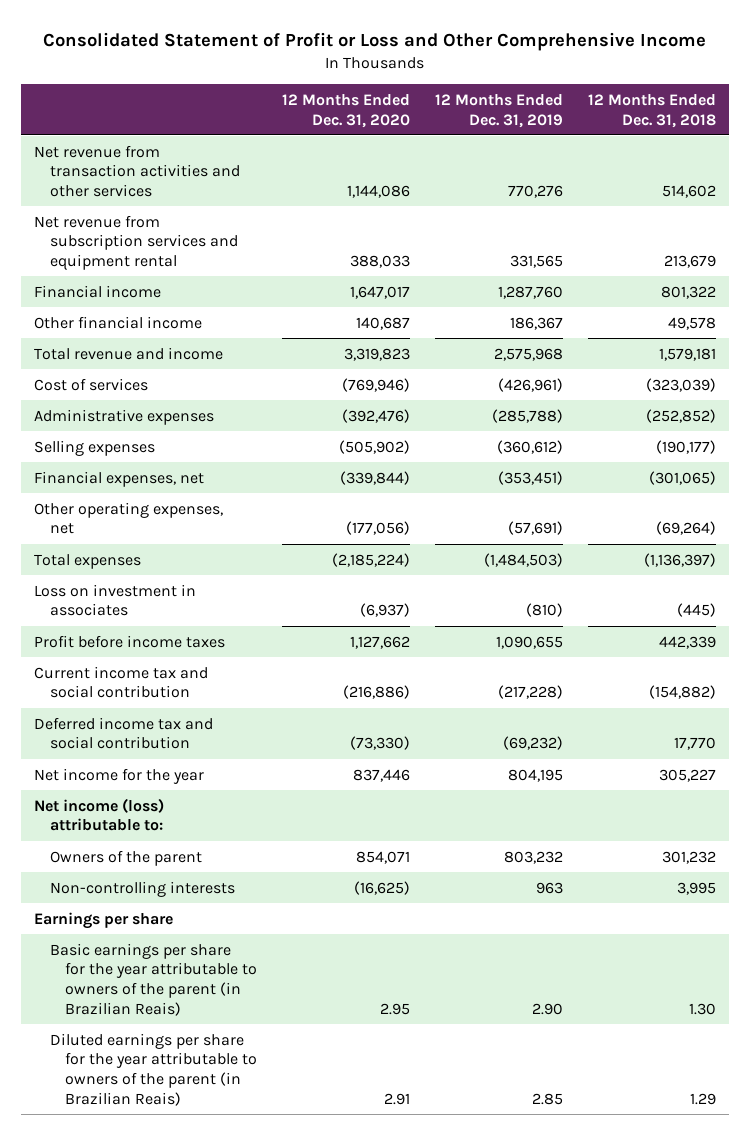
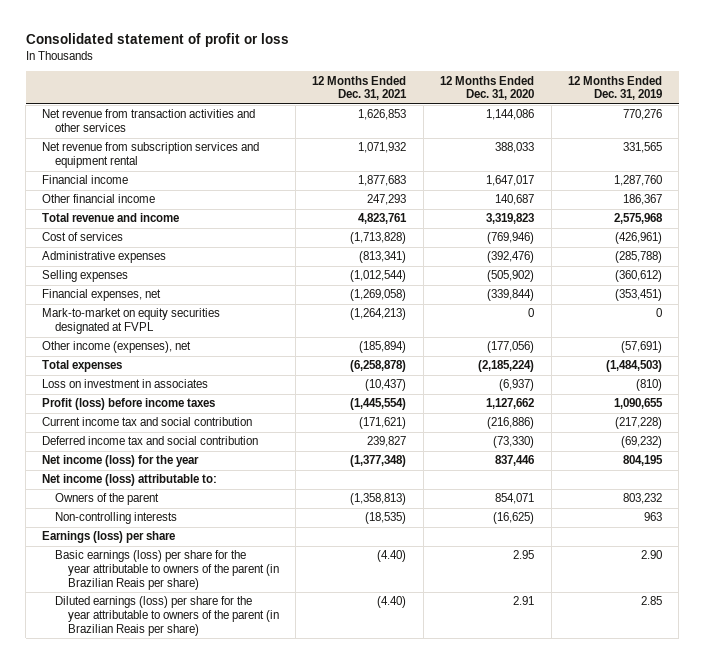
- Consolidated Statement of Profit or Loss and Other Comprehensive Income
+ Consolidated statement of profit or loss
- | 12 Months Ended Dec. 31, 2020 | 12 Months Ended Dec. 31, 2019 | 12 Months Ended Dec. 31, 2018
+ | 12 Months Ended Dec. 31, 2021 | 12 Months Ended Dec. 31, 2020 | 12 Months Ended Dec. 31, 2019
- Other operating expenses, net | (177,056) | (57,691) | (69,264)
+ Mark-to-market on equity securities designated at FVPL | (1,264,213) | 0 | 0
+ Other income (expenses), net | (185,894) | (177,056) | (57,691)
- Profit before income taxes | 1,127,662 | 1,090,655 | 442,339
+ Profit (loss) before income taxes | (1,445,554) | 1,127,662 | 1,090,655
- Net income for the year | 837,446 | 804,195 | 305,227
+ Net income (loss) for the year | (1,377,348) | 837,446 | 804,195
- Earnings per share
- Basic earnings per share for the year attributable to owners of the parent (in Brazilian Reais) | 2.95 | 2.90 | 1.30
- Diluted earnings per share for the year attributable to owners of the parent (in Brazilian Reais) | 2.91 | 2.85 | 1.29
+ Earnings (loss) per share
+ Basic earnings (loss) per share for the year attributable to owners of the parent (in Brazilian Reais per share) | (4.40) | 2.95 | 2.90
+ Diluted earnings (loss) per share for the year attributable to owners of the parent (in Brazilian Reais per share) | (4.40) | 2.91 | 2.85

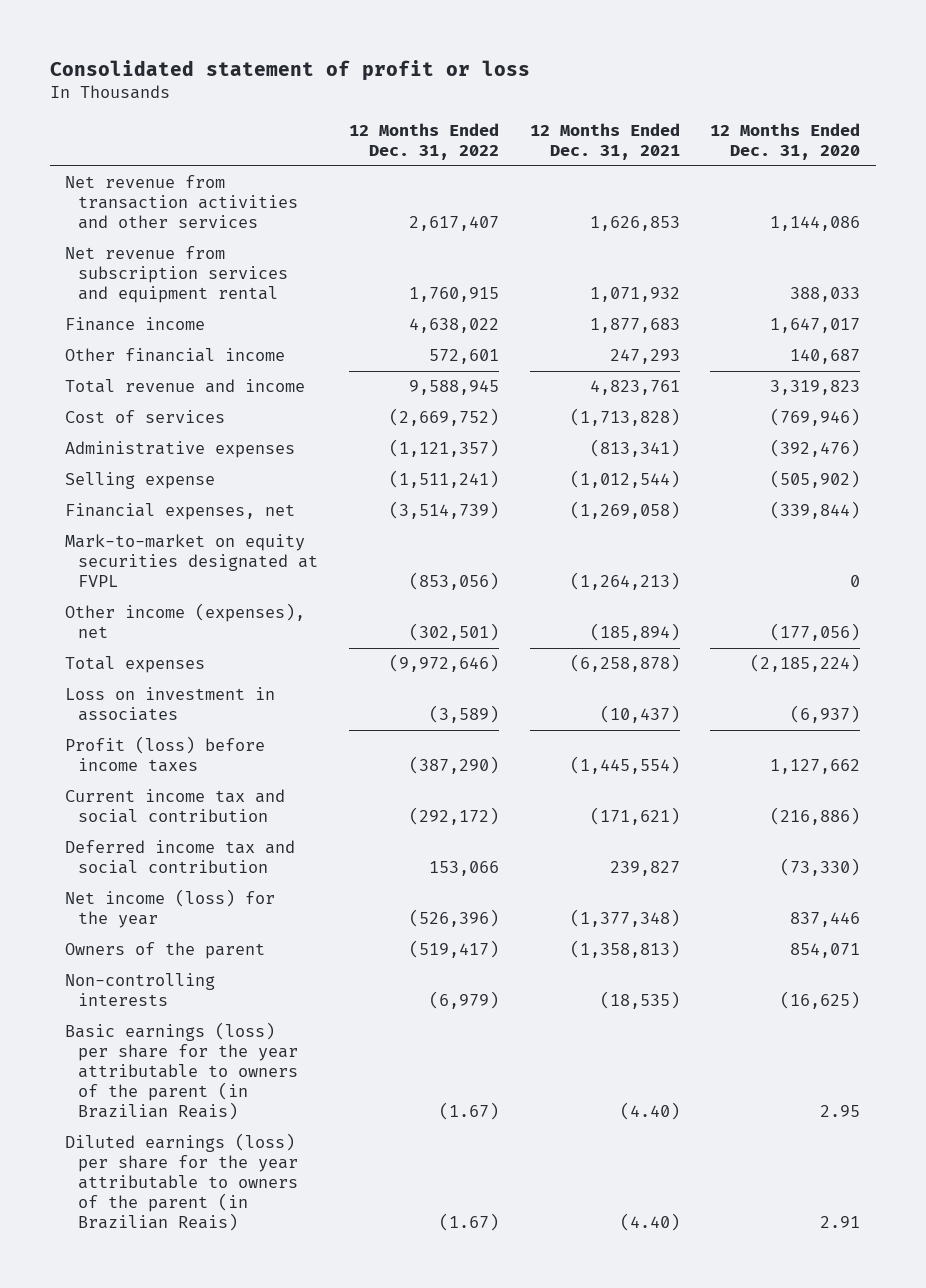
- | 12 Months Ended Dec. 31, 2021 | 12 Months Ended Dec. 31, 2020 | 12 Months Ended Dec. 31, 2019
+ | 12 Months Ended Dec. 31, 2022 | 12 Months Ended Dec. 31, 2021 | 12 Months Ended Dec. 31, 2020
- Financial income | 1,877,683 | 1,647,017 | 1,287,760
+ Finance income | 4,638,022 | 1,877,683 | 1,647,017
- Selling expenses | (1,012,544) | (505,902) | (360,612)
+ Selling expense | (1,511,241) | (1,012,544) | (505,902)
- Net income (loss) attributable to:
- Earnings (loss) per share
- Basic earnings (loss) per share for the year attributable to owners of the parent (in Brazilian Reais per share) | (4.40) | 2.95 | 2.90
- Diluted earnings (loss) per share for the year attributable to owners of the parent (in Brazilian Reais per share) | (4.40) | 2.91 | 2.85
+ Basic earnings (loss) per share for the year attributable to owners of the parent (in Brazilian Reais) | (1.67) | (4.40) | 2.95
+ Diluted earnings (loss) per share for the year attributable to owners of the parent (in Brazilian Reais) | (1.67) | (4.40) | 2.91

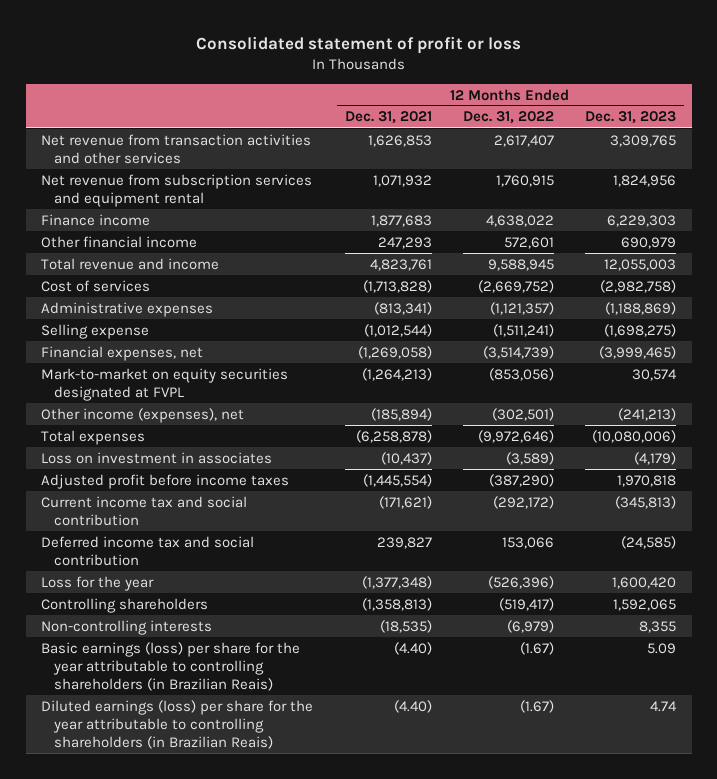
- | 12 Months Ended Dec. 31, 2022 | 12 Months Ended Dec. 31, 2021 | 12 Months Ended Dec. 31, 2020
+ | 12 Months Ended Dec. 31, 2021 | 12 Months Ended Dec. 31, 2022 | 12 Months Ended Dec. 31, 2023
- Profit (loss) before income taxes | (387,290) | (1,445,554) | 1,127,662
+ Adjusted profit before income taxes | (1,445,554) | (387,290) | 1,970,818
- Net income (loss) for the year | (526,396) | (1,377,348) | 837,446
- Owners of the parent | (519,417) | (1,358,813) | 854,071
+ Loss for the year | (1,377,348) | (526,396) | 1,600,420
+ Controlling shareholders | (1,358,813) | (519,417) | 1,592,065
- Basic earnings (loss) per share for the year attributable to owners of the parent (in Brazilian Reais) | (1.67) | (4.40) | 2.95
- Diluted earnings (loss) per share for the year attributable to owners of the parent (in Brazilian Reais) | (1.67) | (4.40) | 2.91
+ Basic earnings (loss) per share for the year attributable to controlling shareholders (in Brazilian Reais) | (4.40) | (1.67) | 5.09
+ Diluted earnings (loss) per share for the year attributable to controlling shareholders (in Brazilian Reais) | (4.40) | (1.67) | 4.74

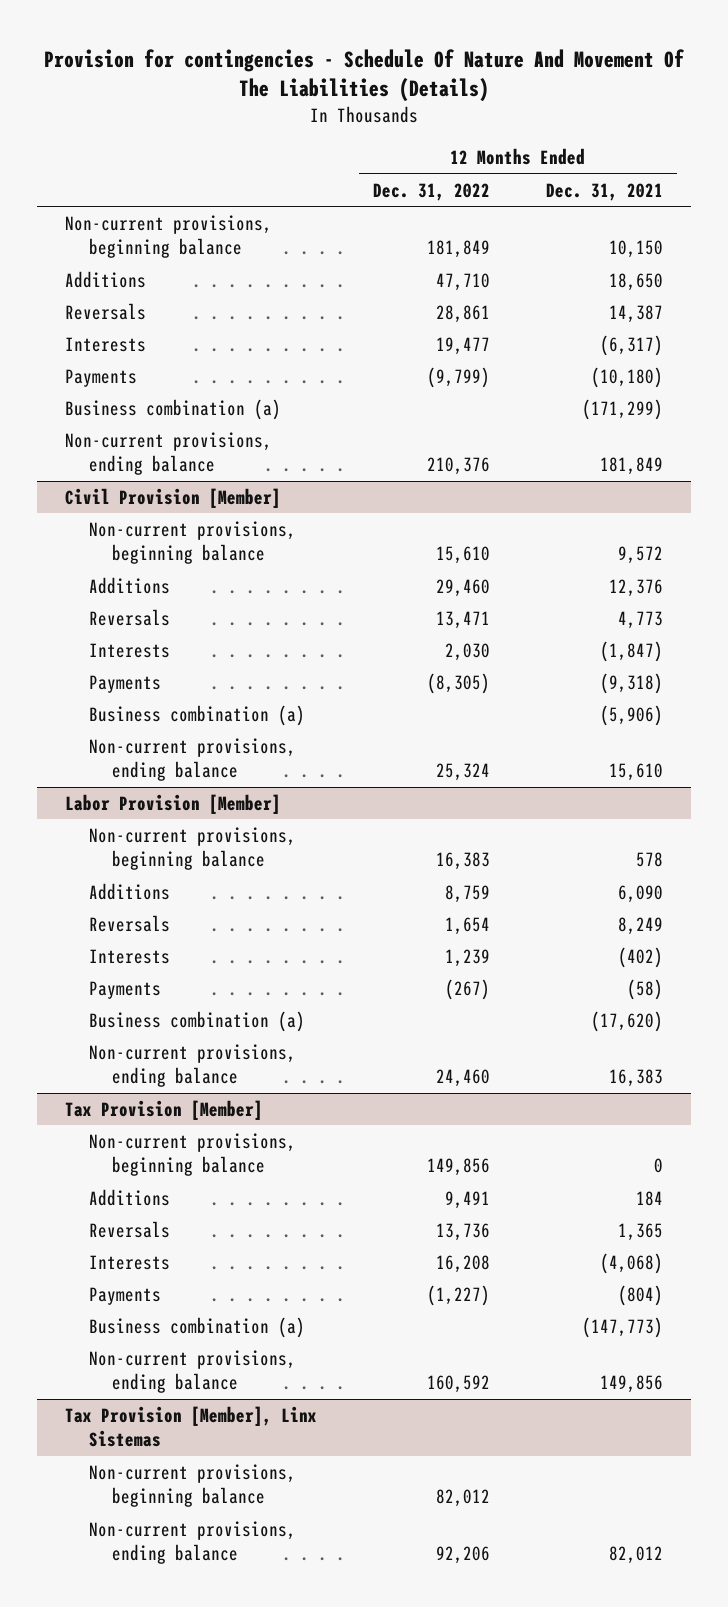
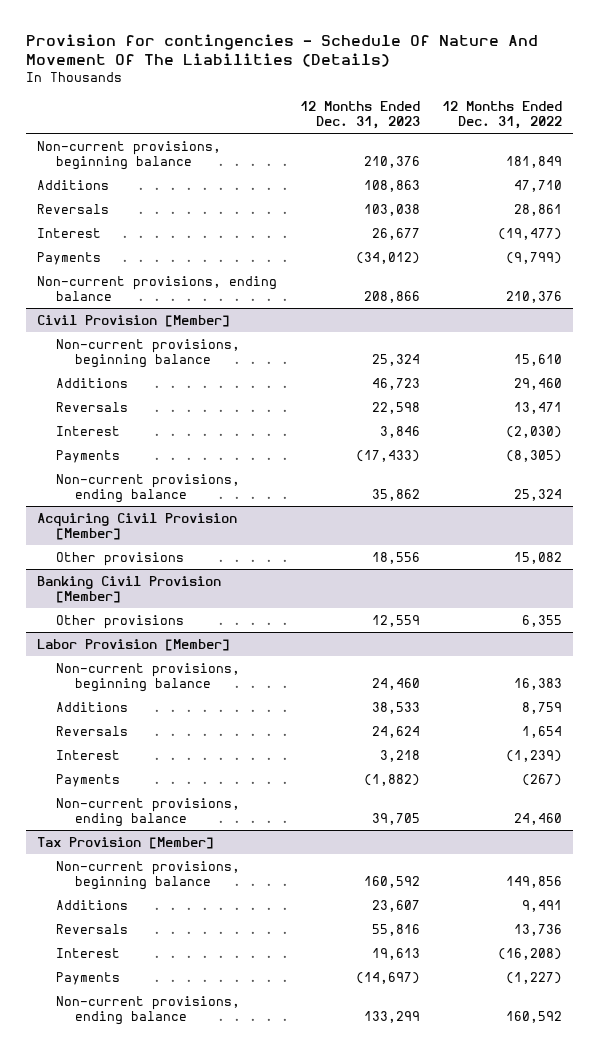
- | 12 Months Ended Dec. 31, 2022 | 12 Months Ended Dec. 31, 2021
+ | 12 Months Ended Dec. 31, 2023 | 12 Months Ended Dec. 31, 2022
- Interests | 19,477 | (6,317)
+ Interest | 26,677 | (19,477)
- Business combination (a) | | (171,299)
@ Civil Provision [Member]
- Interests | 2,030 | (1,847)
+ Interest | 3,846 | (2,030)
- Business combination (a) | | (5,906)
+ Acquiring Civil Provision [Member]
+ Other provisions | 18,556 | 15,082
+ Banking Civil Provision [Member]
+ Other provisions | 12,559 | 6,355
@ Labor Provision [Member]
- Interests | 1,239 | (402)
+ Interest | 3,218 | (1,239)
- Business combination (a) | | (17,620)
@ Tax Provision [Member]
- Interests | 16,208 | (4,068)
+ Interest | 19,613 | (16,208)
- Business combination (a) | | (147,773)
- Tax Provision [Member], Linx Sistemas
- Non-current provisions, beginning balance | 82,012 |
- Non-current provisions, ending balance | 92,206 | 82,012

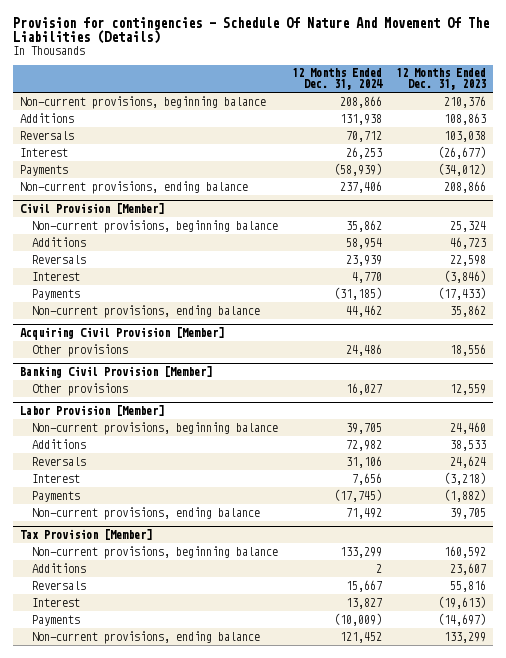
- | 12 Months Ended Dec. 31, 2023 | 12 Months Ended Dec. 31, 2022
+ | 12 Months Ended Dec. 31, 2024 | 12 Months Ended Dec. 31, 2023
- Interest | 26,677 | (19,477)
+ Interest | 26,253 | (26,677)
@ Civil Provision [Member]
- Interest | 3,846 | (2,030)
+ Interest | 4,770 | (3,846)
@ Labor Provision [Member]
- Interest | 3,218 | (1,239)
+ Interest | 7,656 | (3,218)
@ Tax Provision [Member]
- Interest | 19,613 | (16,208)
+ Interest | 13,827 | (19,613)

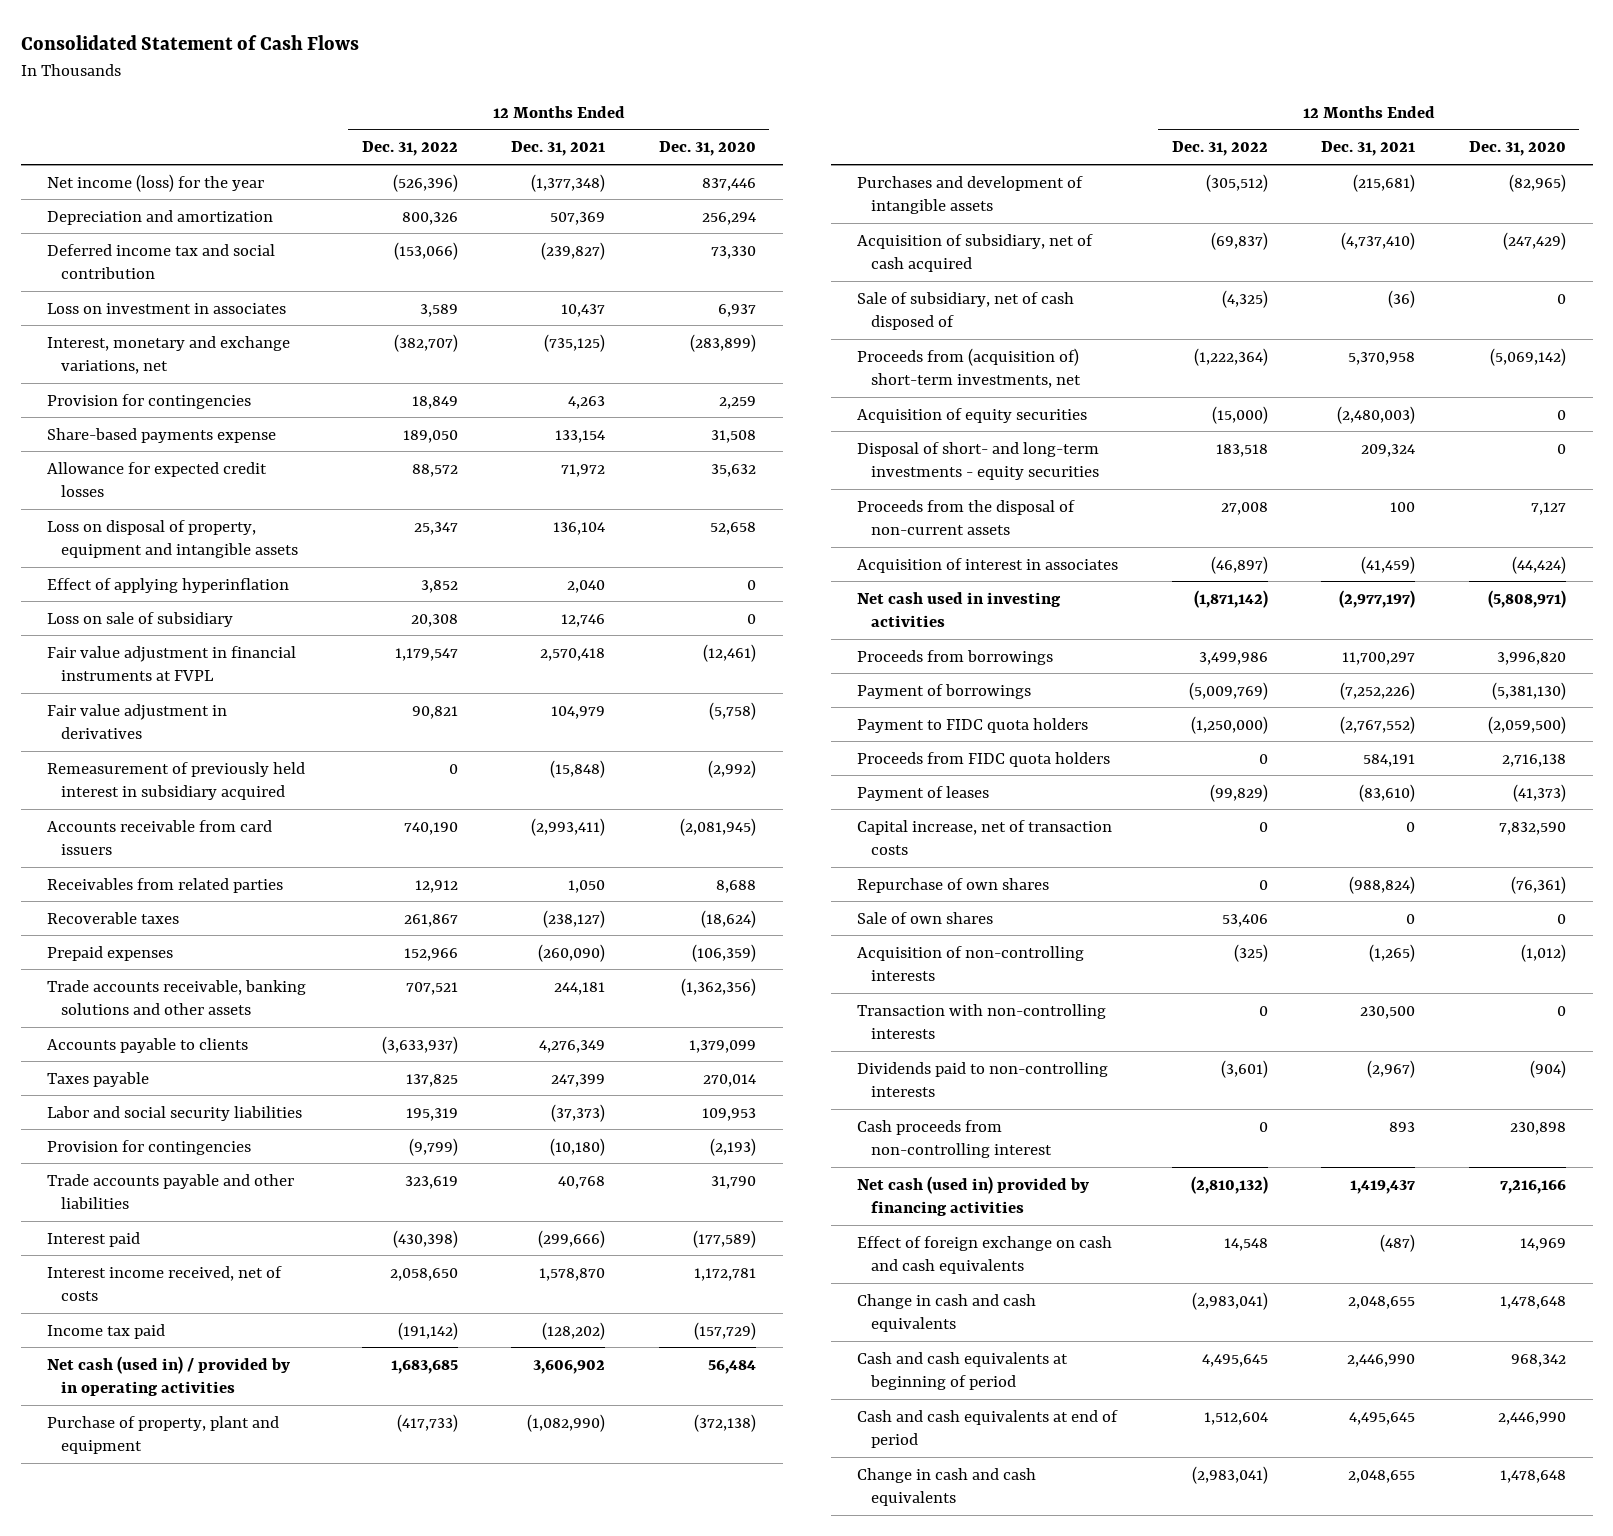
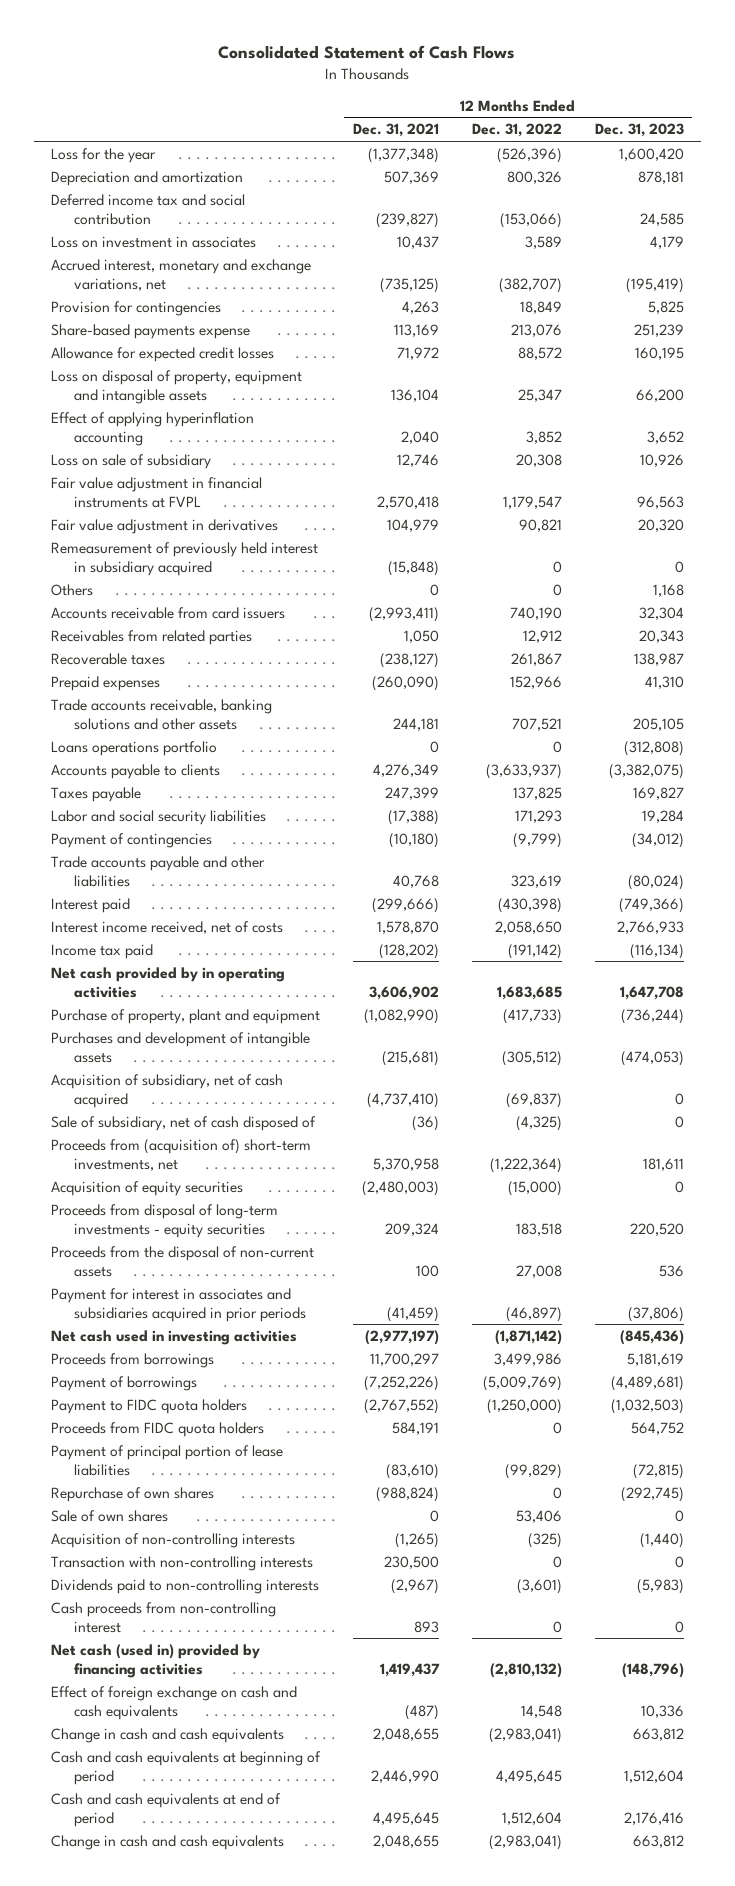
- | 12 Months Ended Dec. 31, 2022 | 12 Months Ended Dec. 31, 2021 | 12 Months Ended Dec. 31, 2020
+ | 12 Months Ended Dec. 31, 2021 | 12 Months Ended Dec. 31, 2022 | 12 Months Ended Dec. 31, 2023
- Net income (loss) for the year | (526,396) | (1,377,348) | 837,446
+ Loss for the year | (1,377,348) | (526,396) | 1,600,420
- Interest, monetary and exchange variations, net | (382,707) | (735,125) | (283,899)
+ Accrued interest, monetary and exchange variations, net | (735,125) | (382,707) | (195,419)
- Share-based payments expense | 189,050 | 133,154 | 31,508
+ Share-based payments expense | 113,169 | 213,076 | 251,239
- Effect of applying hyperinflation | 3,852 | 2,040 | 0
+ Effect of applying hyperinflation accounting | 2,040 | 3,852 | 3,652
+ Others | 0 | 0 | 1,168
+ Loans operations portfolio | 0 | 0 | (312,808)
- Labor and social security liabilities | 195,319 | (37,373) | 109,953
- Provision for contingencies | (9,799) | (10,180) | (2,193)
+ Labor and social security liabilities | (17,388) | 171,293 | 19,284
+ Payment of contingencies | (10,180) | (9,799) | (34,012)
- Net cash (used in) / provided by in operating activities | 1,683,685 | 3,606,902 | 56,484
+ Net cash provided by in operating activities | 3,606,902 | 1,683,685 | 1,647,708
- Disposal of short- and long-term investments - equity securities | 183,518 | 209,324 | 0
+ Proceeds from disposal of long-term investments - equity securities | 209,324 | 183,518 | 220,520
- Acquisition of interest in associates | (46,897) | (41,459) | (44,424)
+ Payment for interest in associates and subsidiaries acquired in prior periods | (41,459) | (46,897) | (37,806)
- Payment of leases | (99,829) | (83,610) | (41,373)
- Capital increase, net of transaction costs | 0 | 0 | 7,832,590
+ Payment of principal portion of lease liabilities | (83,610) | (99,829) | (72,815)

